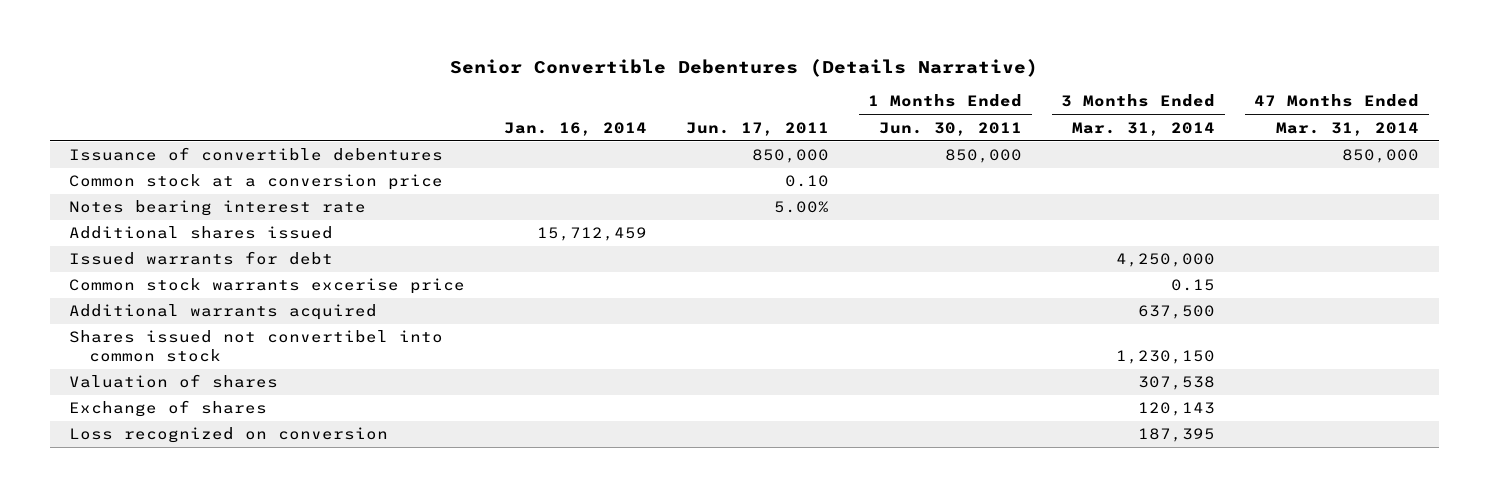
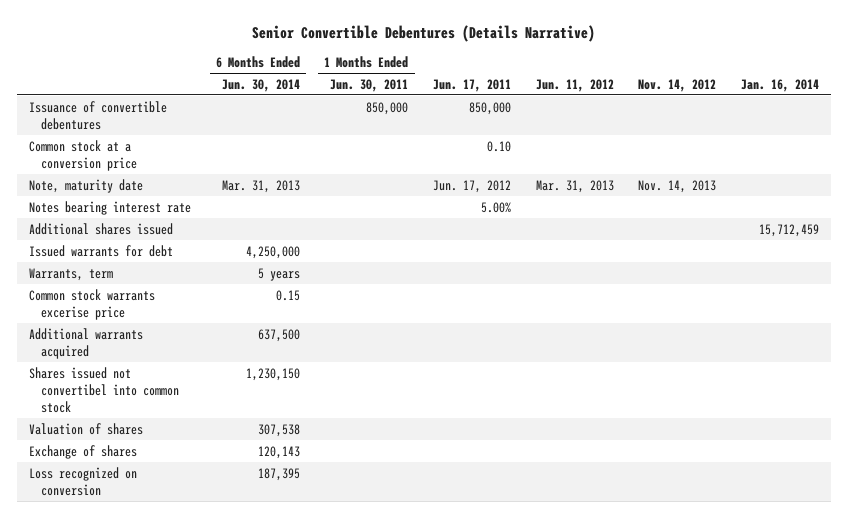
- | Jan. 16, 2014 | Jun. 17, 2011 | 1 Months Ended Jun. 30, 2011 | 3 Months Ended Mar. 31, 2014 | 47 Months Ended Mar. 31, 2014
+ | 6 Months Ended Jun. 30, 2014 | 1 Months Ended Jun. 30, 2011 | Jun. 17, 2011 | Jun. 11, 2012 | Nov. 14, 2012 | Jan. 16, 2014
+ Note, maturity date | Mar. 31, 2013 | | Jun. 17, 2012 | Mar. 31, 2013 | Nov. 14, 2013 |
+ Warrants, term | 5 years | | | | |

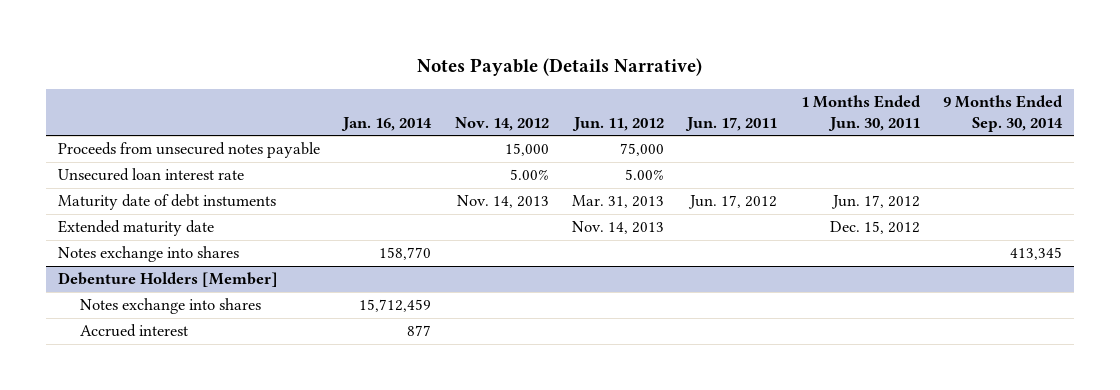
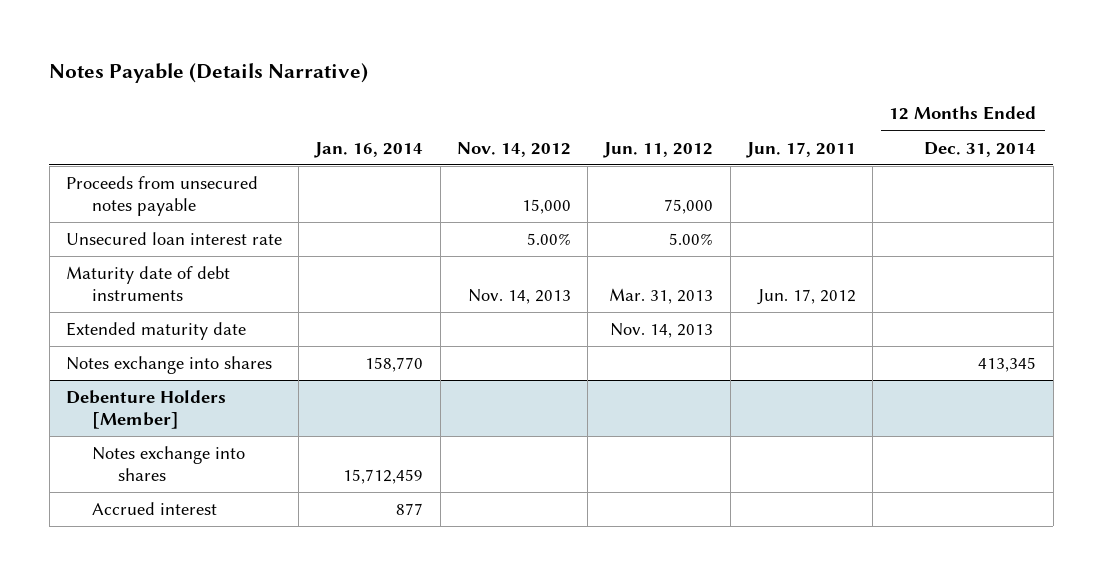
- | Jan. 16, 2014 | Nov. 14, 2012 | Jun. 11, 2012 | Jun. 17, 2011 | 1 Months Ended Jun. 30, 2011 | 9 Months Ended Sep. 30, 2014
+ | Jan. 16, 2014 | Nov. 14, 2012 | Jun. 11, 2012 | Jun. 17, 2011 | 12 Months Ended Dec. 31, 2014
- Maturity date of debt instuments | | Nov. 14, 2013 | Mar. 31, 2013 | Jun. 17, 2012 | Jun. 17, 2012 |
+ Maturity date of debt instruments | | Nov. 14, 2013 | Mar. 31, 2013 | Jun. 17, 2012 |

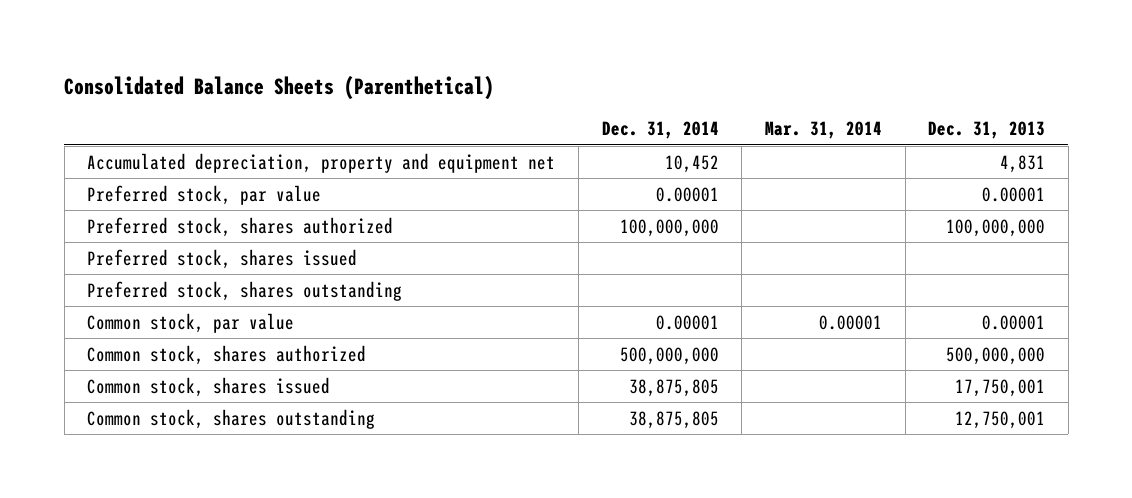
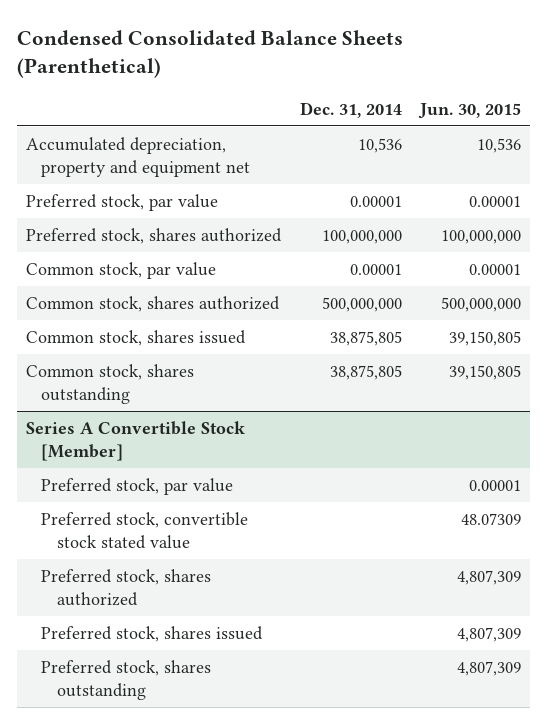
- Consolidated Balance Sheets (Parenthetical)
+ Condensed Consolidated Balance Sheets (Parenthetical)
- | Dec. 31, 2014 | Mar. 31, 2014 | Dec. 31, 2013
+ | Dec. 31, 2014 | Jun. 30, 2015
- Accumulated depreciation, property and equipment net | 10,452 | | 4,831
+ Accumulated depreciation, property and equipment net | 10,536 | 10,536
- Preferred stock, shares issued
- Preferred stock, shares outstanding
+ Series A Convertible Stock [Member]
+ Preferred stock, par value | | 0.00001
+ Preferred stock, convertible stock stated value | | 48.07309
+ Preferred stock, shares authorized | | 4,807,309
+ Preferred stock, shares issued | | 4,807,309
+ Preferred stock, shares outstanding | | 4,807,309

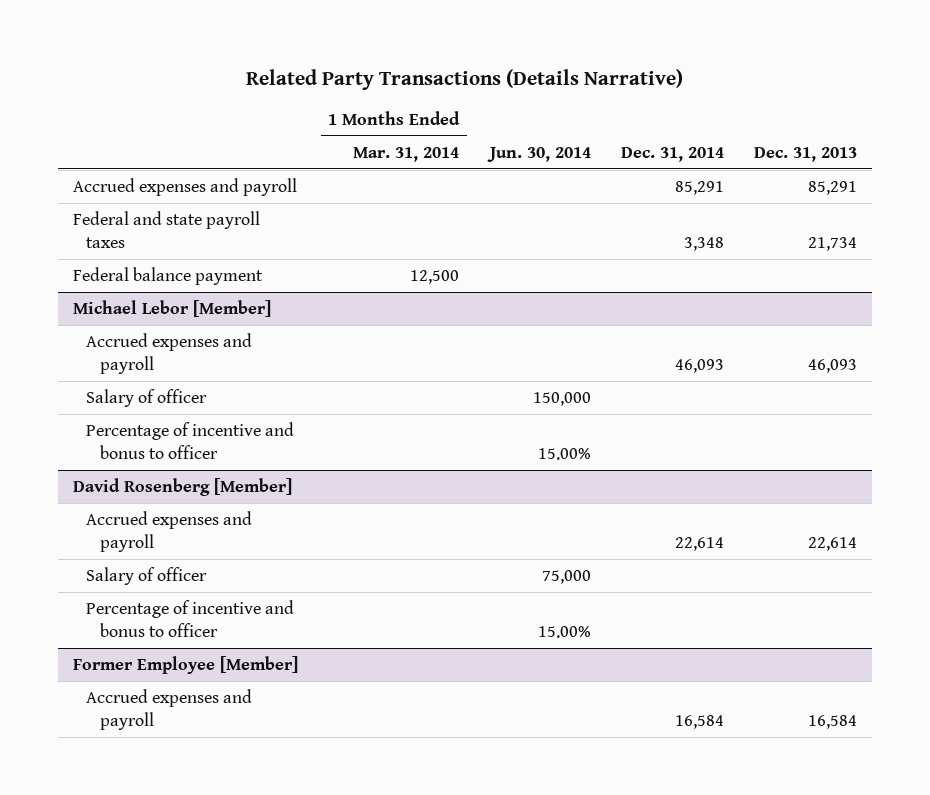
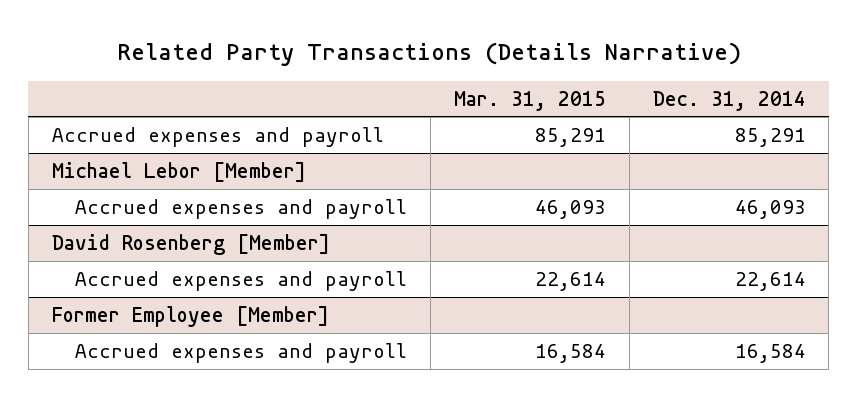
- | 1 Months Ended Mar. 31, 2014 | Jun. 30, 2014 | Dec. 31, 2014 | Dec. 31, 2013
+ | Mar. 31, 2015 | Dec. 31, 2014
- Federal and state payroll taxes | | | 3,348 | 21,734
- Federal balance payment | 12,500 | | |
@ Michael Lebor [Member]
- Salary of officer | | 150,000 | |
- Percentage of incentive and bonus to officer | | 15.00% | |
@ David Rosenberg [Member]
- Salary of officer | | 75,000 | |
- Percentage of incentive and bonus to officer | | 15.00% | |

